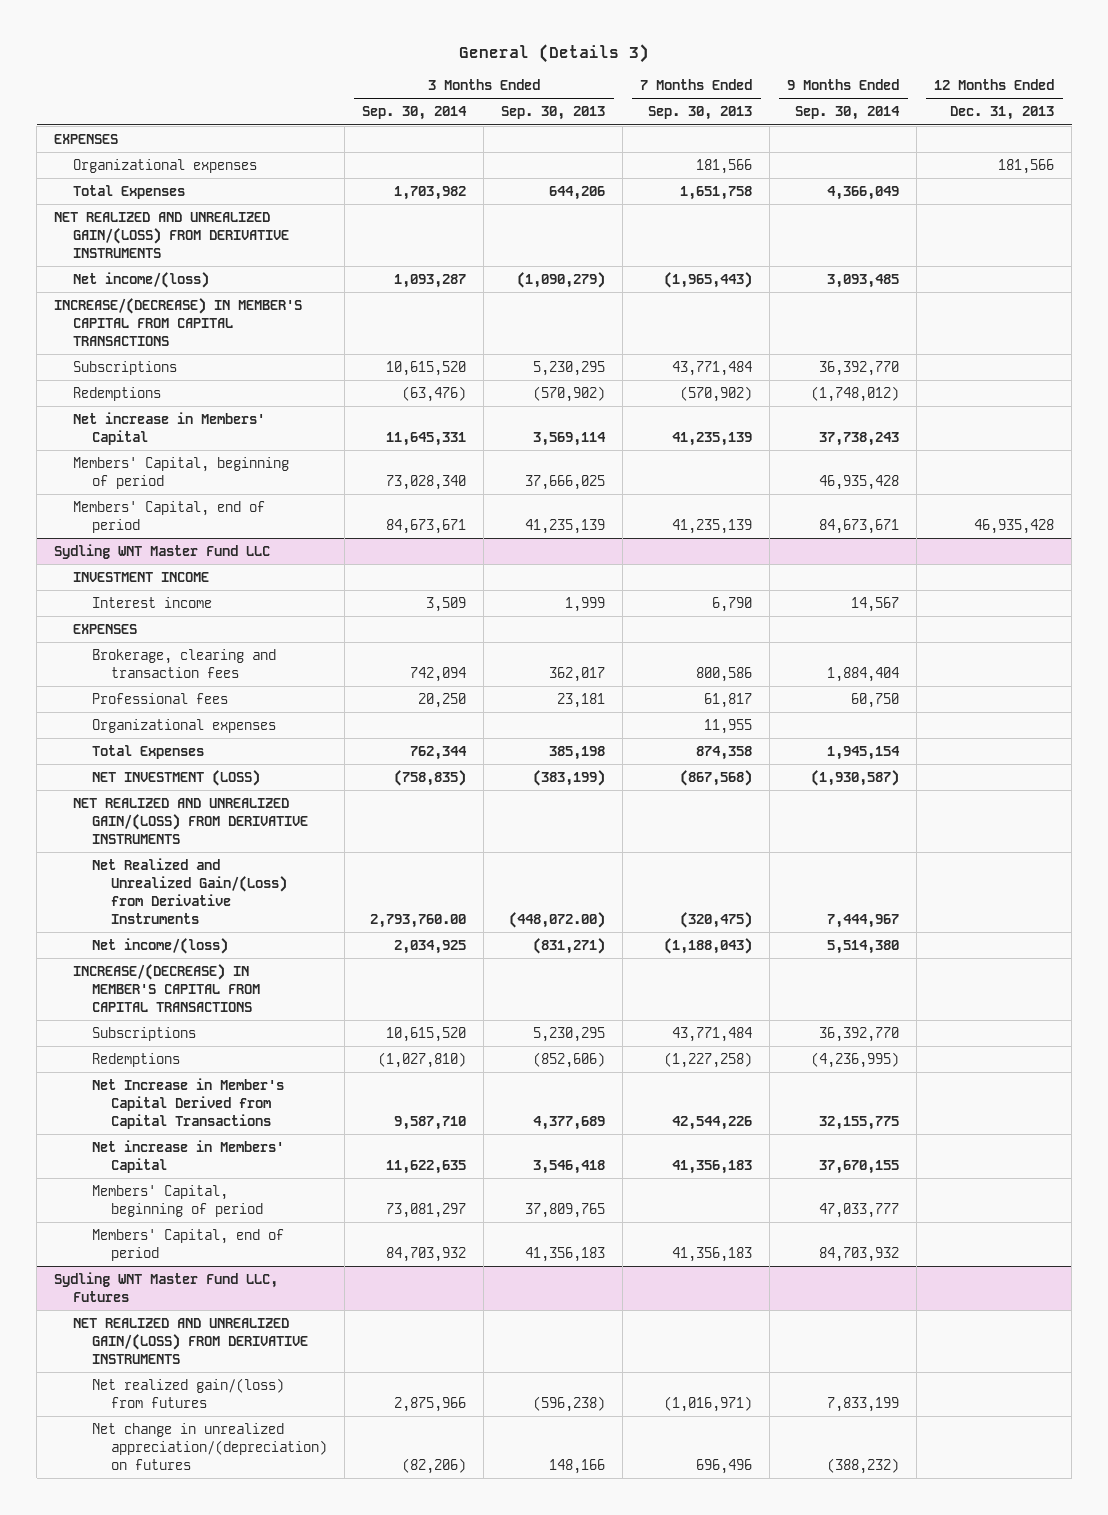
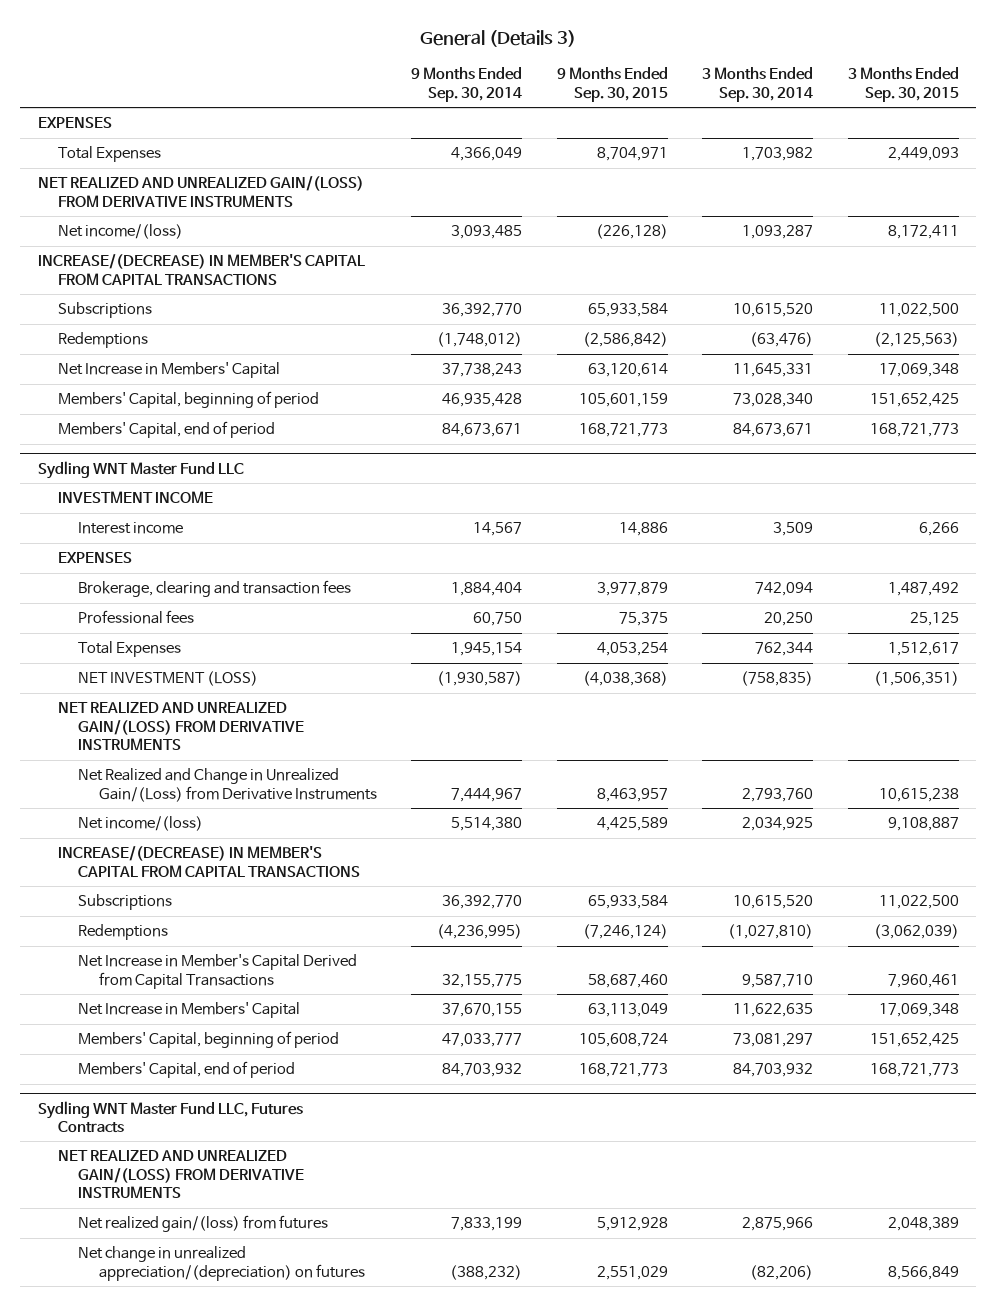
- | 3 Months Ended Sep. 30, 2014 | 3 Months Ended Sep. 30, 2013 | 7 Months Ended Sep. 30, 2013 | 9 Months Ended Sep. 30, 2014 | 12 Months Ended Dec. 31, 2013
+ | 9 Months Ended Sep. 30, 2014 | 9 Months Ended Sep. 30, 2015 | 3 Months Ended Sep. 30, 2014 | 3 Months Ended Sep. 30, 2015
- Organizational expenses | | | 181,566 | | 181,566
- Net increase in Members' Capital | 11,645,331 | 3,569,114 | 41,235,139 | 37,738,243 |
+ Net Increase in Members' Capital | 37,738,243 | 63,120,614 | 11,645,331 | 17,069,348
@ Sydling WNT Master Fund LLC
- Organizational expenses | | | 11,955 | |
- Net Realized and Unrealized Gain/(Loss) from Derivative Instruments | 2,793,760.00 | (448,072.00) | (320,475) | 7,444,967 |
+ Net Realized and Change in Unrealized Gain/(Loss) from Derivative Instruments | 7,444,967 | 8,463,957 | 2,793,760 | 10,615,238
- Net increase in Members' Capital | 11,622,635 | 3,546,418 | 41,356,183 | 37,670,155 |
+ Net Increase in Members' Capital | 37,670,155 | 63,113,049 | 11,622,635 | 17,069,348
- Sydling WNT Master Fund LLC, Futures
+ Sydling WNT Master Fund LLC, Futures Contracts

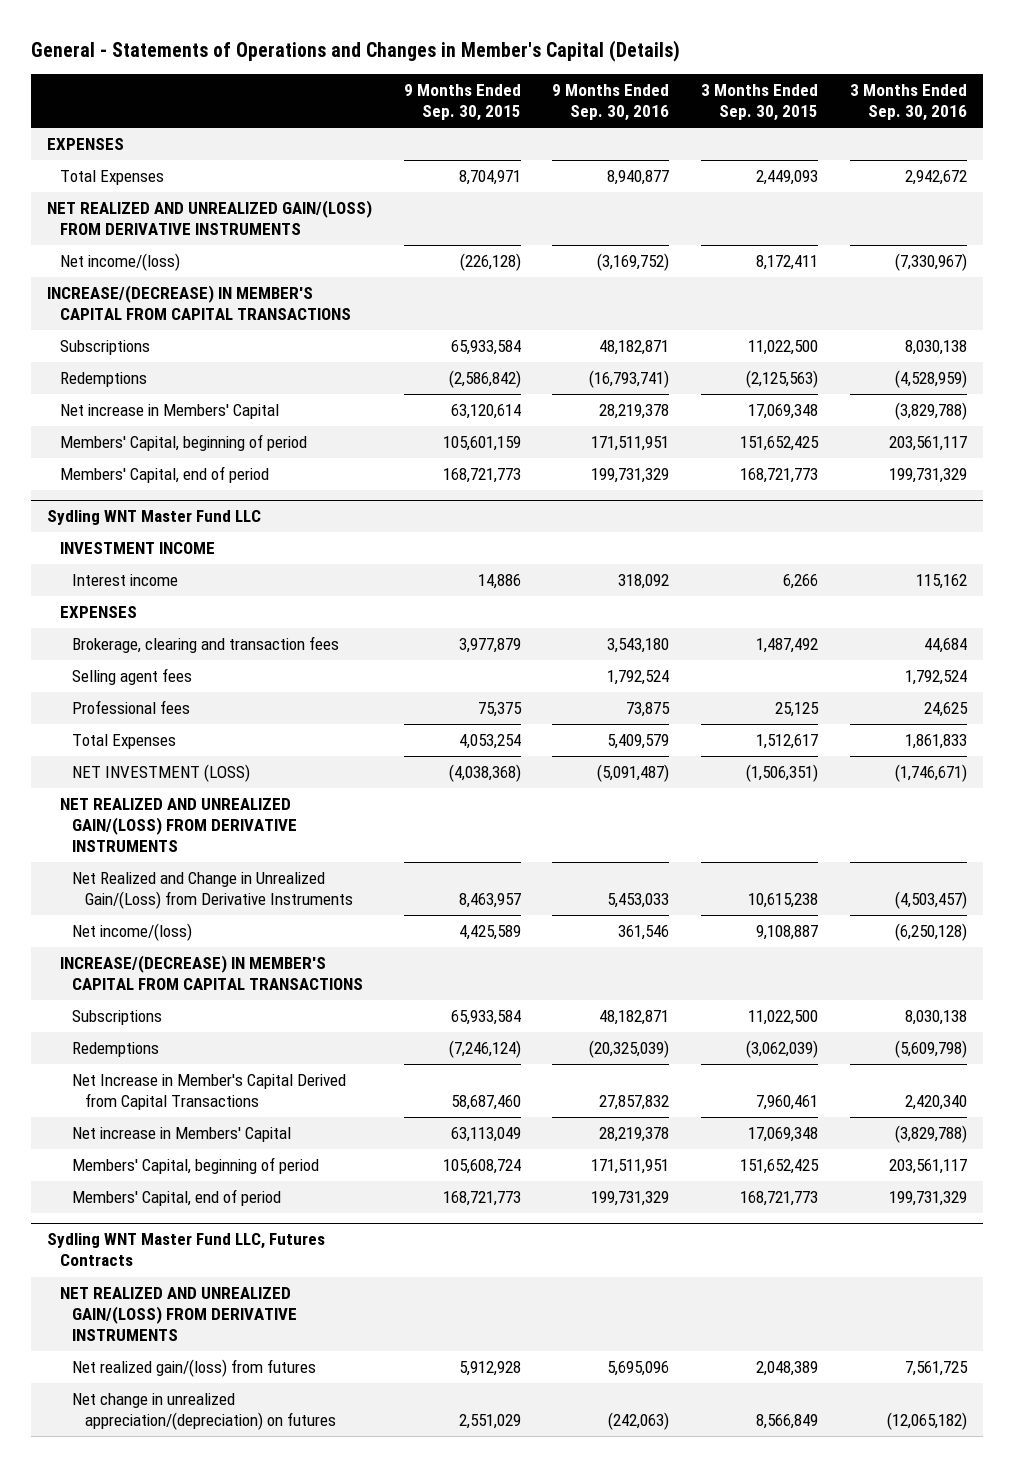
- General (Details 3)
+ General - Statements of Operations and Changes in Member's Capital (Details)
- | 9 Months Ended Sep. 30, 2014 | 9 Months Ended Sep. 30, 2015 | 3 Months Ended Sep. 30, 2014 | 3 Months Ended Sep. 30, 2015
+ | 9 Months Ended Sep. 30, 2015 | 9 Months Ended Sep. 30, 2016 | 3 Months Ended Sep. 30, 2015 | 3 Months Ended Sep. 30, 2016
- Net Increase in Members' Capital | 37,738,243 | 63,120,614 | 11,645,331 | 17,069,348
+ Net increase in Members' Capital | 63,120,614 | 28,219,378 | 17,069,348 | (3,829,788)
@ Sydling WNT Master Fund LLC
+ Selling agent fees | | 1,792,524 | | 1,792,524
- Net Increase in Members' Capital | 37,670,155 | 63,113,049 | 11,622,635 | 17,069,348
+ Net increase in Members' Capital | 63,113,049 | 28,219,378 | 17,069,348 | (3,829,788)

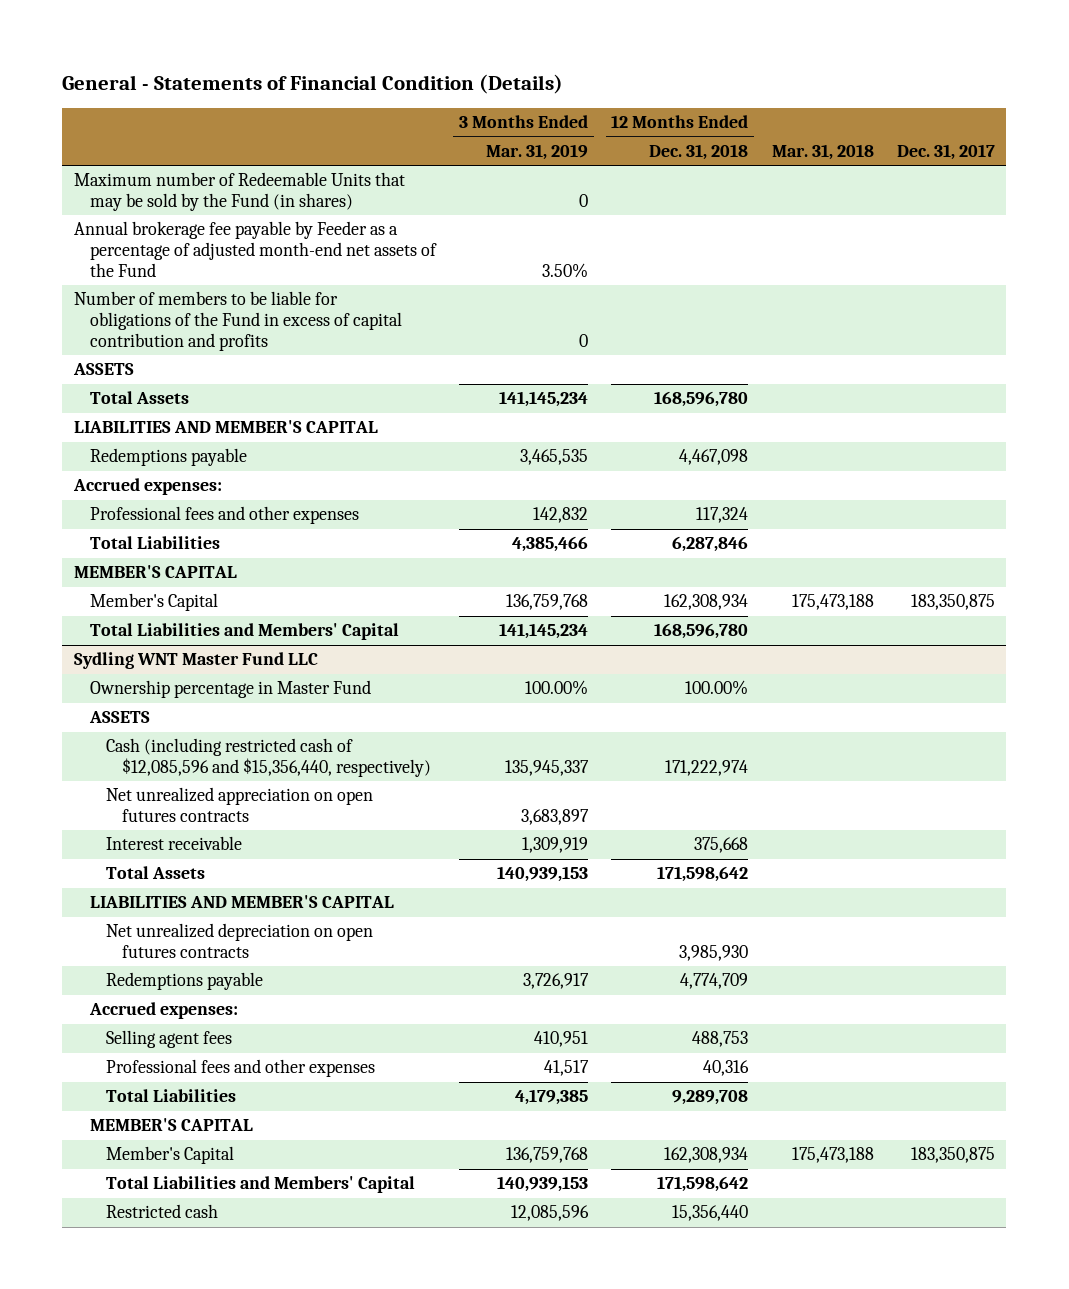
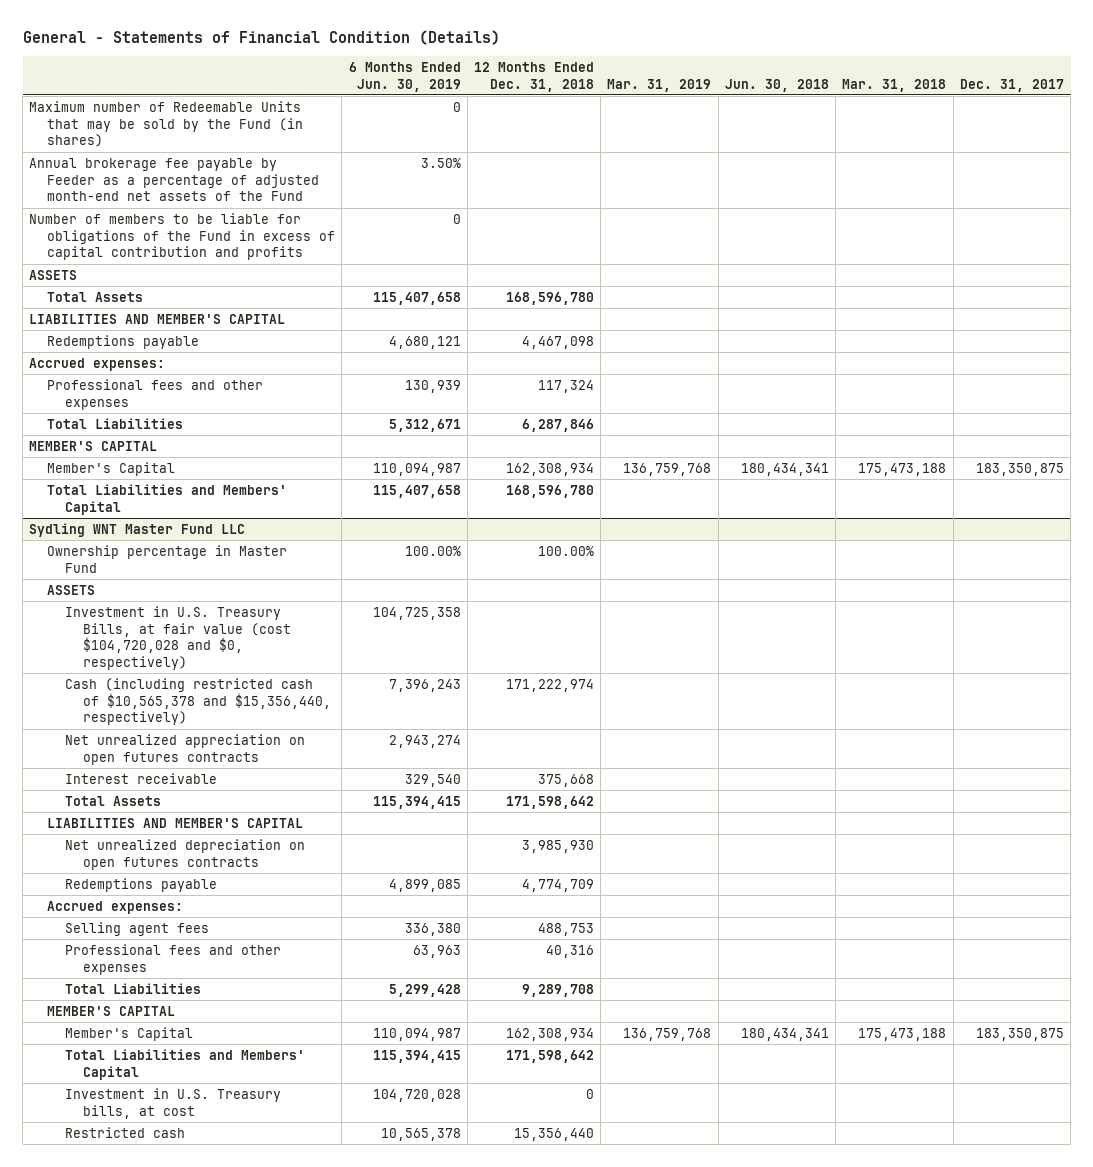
- | 3 Months Ended Mar. 31, 2019 | 12 Months Ended Dec. 31, 2018 | Mar. 31, 2018 | Dec. 31, 2017
+ | 6 Months Ended Jun. 30, 2019 | 12 Months Ended Dec. 31, 2018 | Mar. 31, 2019 | Jun. 30, 2018 | Mar. 31, 2018 | Dec. 31, 2017
@ Sydling WNT Master Fund LLC
- Cash (including restricted cash of $12,085,596 and $15,356,440, respectively) | 135,945,337 | 171,222,974 | |
+ Investment in U.S. Treasury Bills, at fair value (cost $104,720,028 and $0, respectively) | 104,725,358 | | | | |
+ Cash (including restricted cash of $10,565,378 and $15,356,440, respectively) | 7,396,243 | 171,222,974 | | | |
+ Investment in U.S. Treasury bills, at cost | 104,720,028 | 0 | | | |

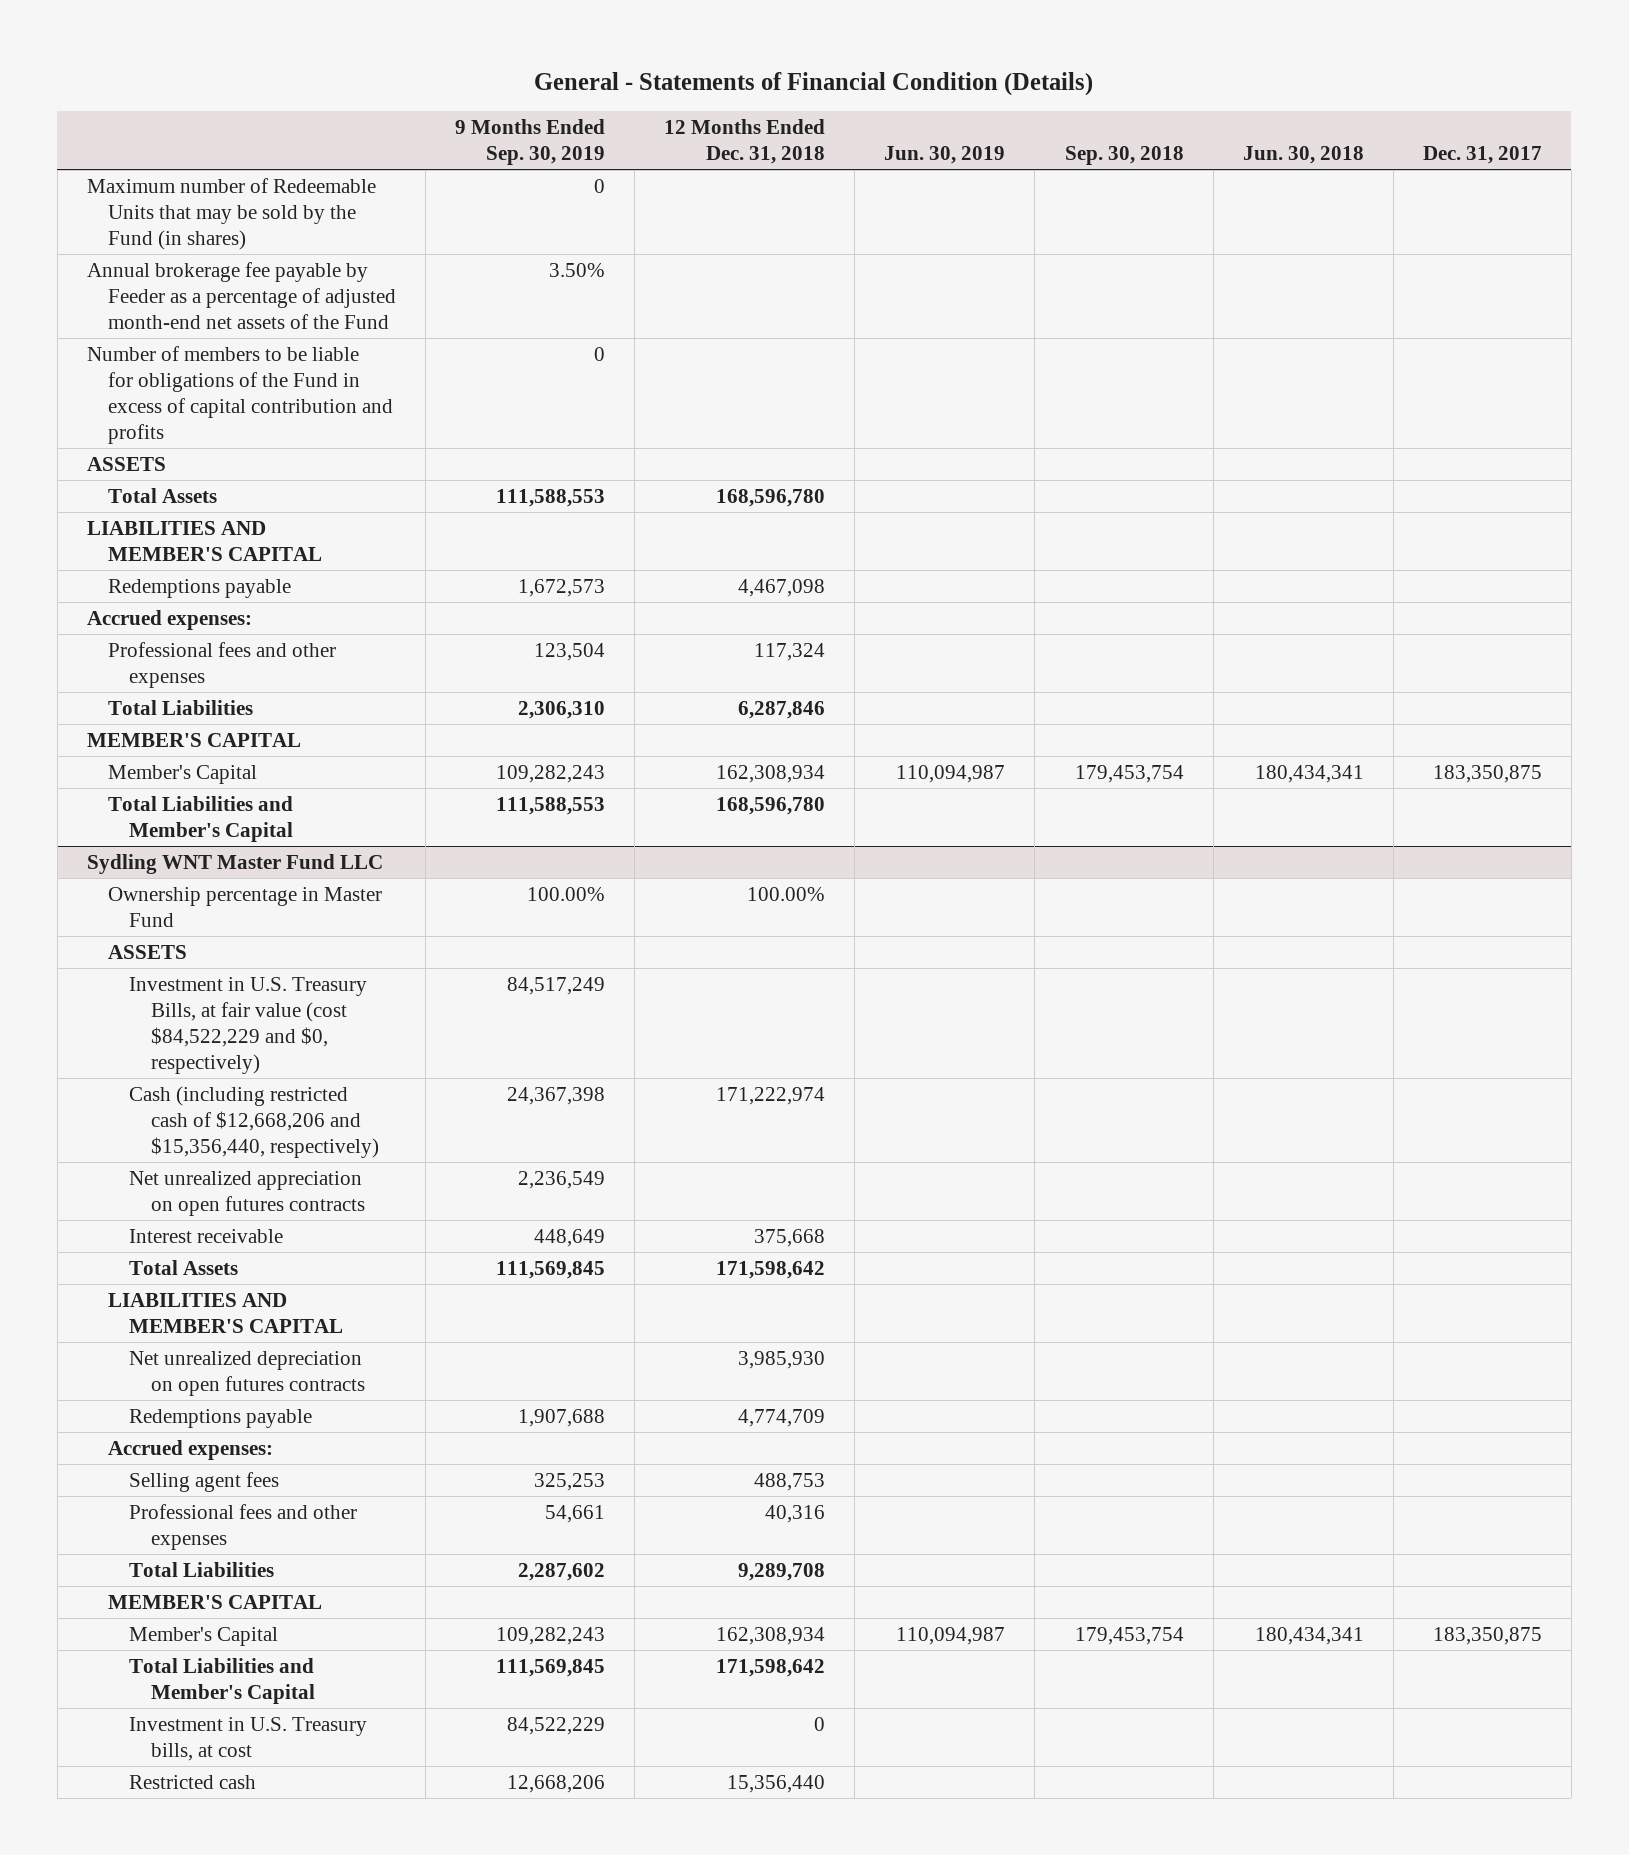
- | 6 Months Ended Jun. 30, 2019 | 12 Months Ended Dec. 31, 2018 | Mar. 31, 2019 | Jun. 30, 2018 | Mar. 31, 2018 | Dec. 31, 2017
+ | 9 Months Ended Sep. 30, 2019 | 12 Months Ended Dec. 31, 2018 | Jun. 30, 2019 | Sep. 30, 2018 | Jun. 30, 2018 | Dec. 31, 2017
- Total Liabilities and Members' Capital | 115,407,658 | 168,596,780 | | | |
+ Total Liabilities and Member's Capital | 111,588,553 | 168,596,780 | | | |
@ Sydling WNT Master Fund LLC
- Investment in U.S. Treasury Bills, at fair value (cost $104,720,028 and $0, respectively) | 104,725,358 | | | | |
- Cash (including restricted cash of $10,565,378 and $15,356,440, respectively) | 7,396,243 | 171,222,974 | | | |
+ Investment in U.S. Treasury Bills, at fair value (cost $84,522,229 and $0, respectively) | 84,517,249 | | | | |
+ Cash (including restricted cash of $12,668,206 and $15,356,440, respectively) | 24,367,398 | 171,222,974 | | | |
- Total Liabilities and Members' Capital | 115,394,415 | 171,598,642 | | | |
+ Total Liabilities and Member's Capital | 111,569,845 | 171,598,642 | | | |

